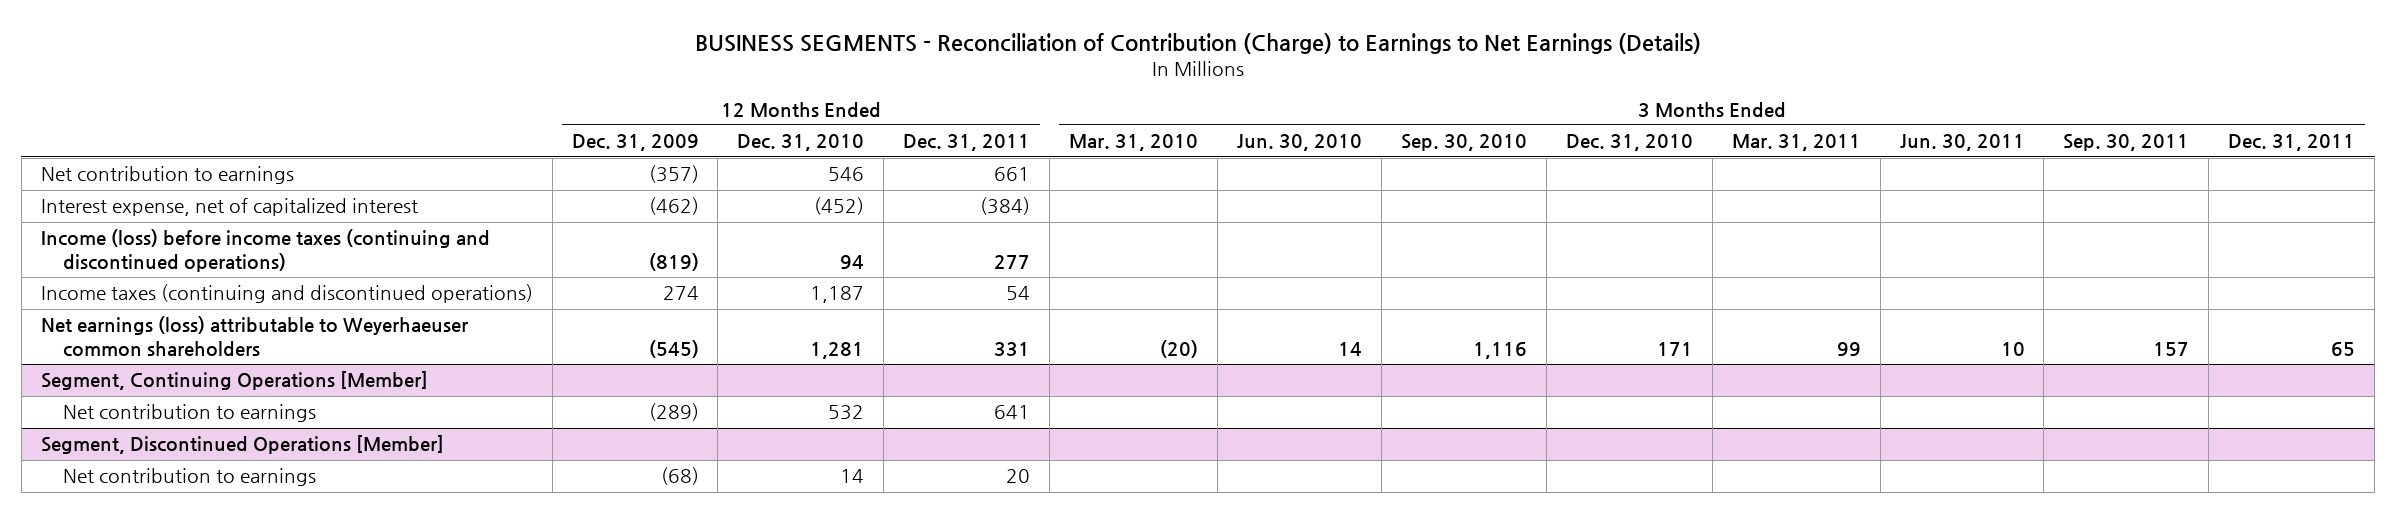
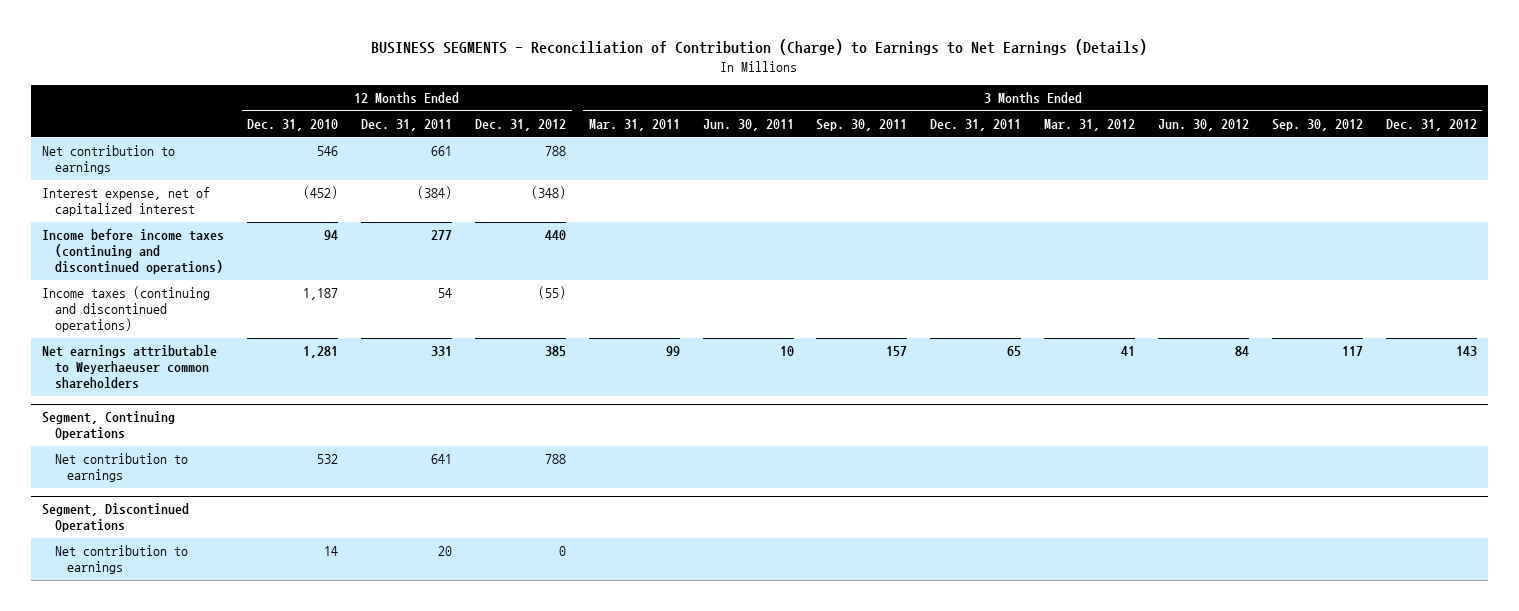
- | 12 Months Ended Dec. 31, 2009 | 12 Months Ended Dec. 31, 2010 | 12 Months Ended Dec. 31, 2011 | 3 Months Ended Mar. 31, 2010 | 3 Months Ended Jun. 30, 2010 | 3 Months Ended Sep. 30, 2010 | 3 Months Ended Dec. 31, 2010 | 3 Months Ended Mar. 31, 2011 | 3 Months Ended Jun. 30, 2011 | 3 Months Ended Sep. 30, 2011 | 3 Months Ended Dec. 31, 2011
+ | 12 Months Ended Dec. 31, 2010 | 12 Months Ended Dec. 31, 2011 | 12 Months Ended Dec. 31, 2012 | 3 Months Ended Mar. 31, 2011 | 3 Months Ended Jun. 30, 2011 | 3 Months Ended Sep. 30, 2011 | 3 Months Ended Dec. 31, 2011 | 3 Months Ended Mar. 31, 2012 | 3 Months Ended Jun. 30, 2012 | 3 Months Ended Sep. 30, 2012 | 3 Months Ended Dec. 31, 2012
- Income (loss) before income taxes (continuing and discontinued operations) | (819) | 94 | 277 | | | | | | | |
+ Income before income taxes (continuing and discontinued operations) | 94 | 277 | 440 | | | | | | | |
- Net earnings (loss) attributable to Weyerhaeuser common shareholders | (545) | 1,281 | 331 | (20) | 14 | 1,116 | 171 | 99 | 10 | 157 | 65
- Segment, Continuing Operations [Member]
+ Net earnings attributable to Weyerhaeuser common shareholders | 1,281 | 331 | 385 | 99 | 10 | 157 | 65 | 41 | 84 | 117 | 143
+ Segment, Continuing Operations
- Segment, Discontinued Operations [Member]
+ Segment, Discontinued Operations

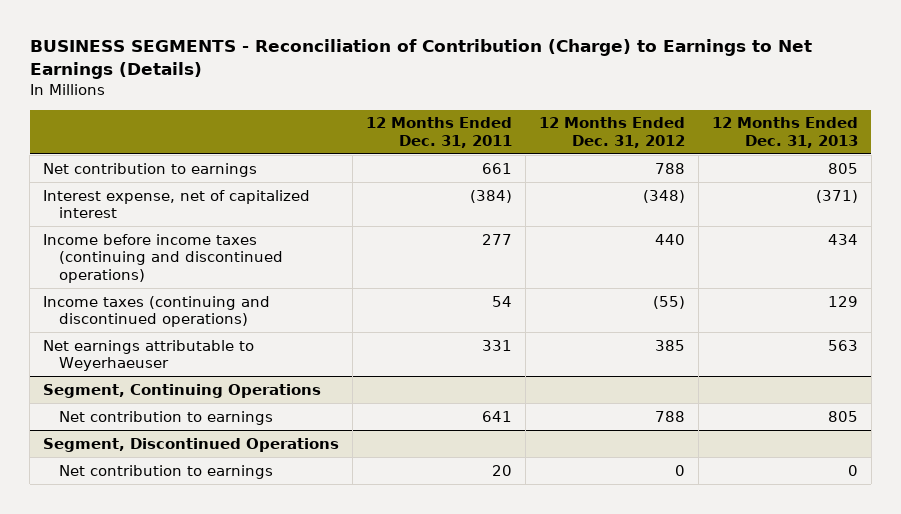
- | 12 Months Ended Dec. 31, 2010 | 12 Months Ended Dec. 31, 2011 | 12 Months Ended Dec. 31, 2012 | 3 Months Ended Mar. 31, 2011 | 3 Months Ended Jun. 30, 2011 | 3 Months Ended Sep. 30, 2011 | 3 Months Ended Dec. 31, 2011 | 3 Months Ended Mar. 31, 2012 | 3 Months Ended Jun. 30, 2012 | 3 Months Ended Sep. 30, 2012 | 3 Months Ended Dec. 31, 2012
+ | 12 Months Ended Dec. 31, 2011 | 12 Months Ended Dec. 31, 2012 | 12 Months Ended Dec. 31, 2013
- Net earnings attributable to Weyerhaeuser common shareholders | 1,281 | 331 | 385 | 99 | 10 | 157 | 65 | 41 | 84 | 117 | 143
+ Net earnings attributable to Weyerhaeuser | 331 | 385 | 563

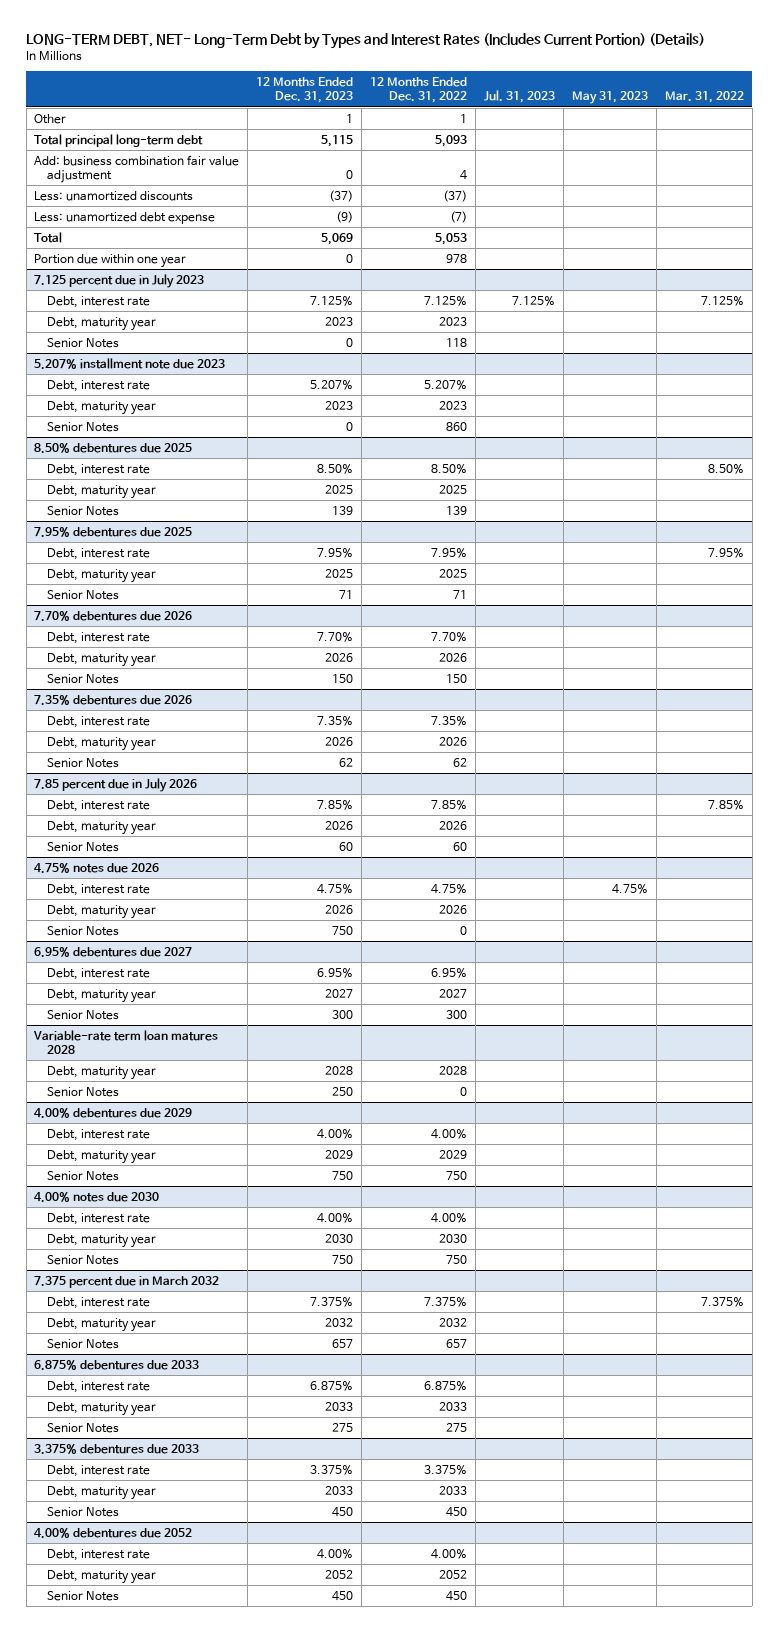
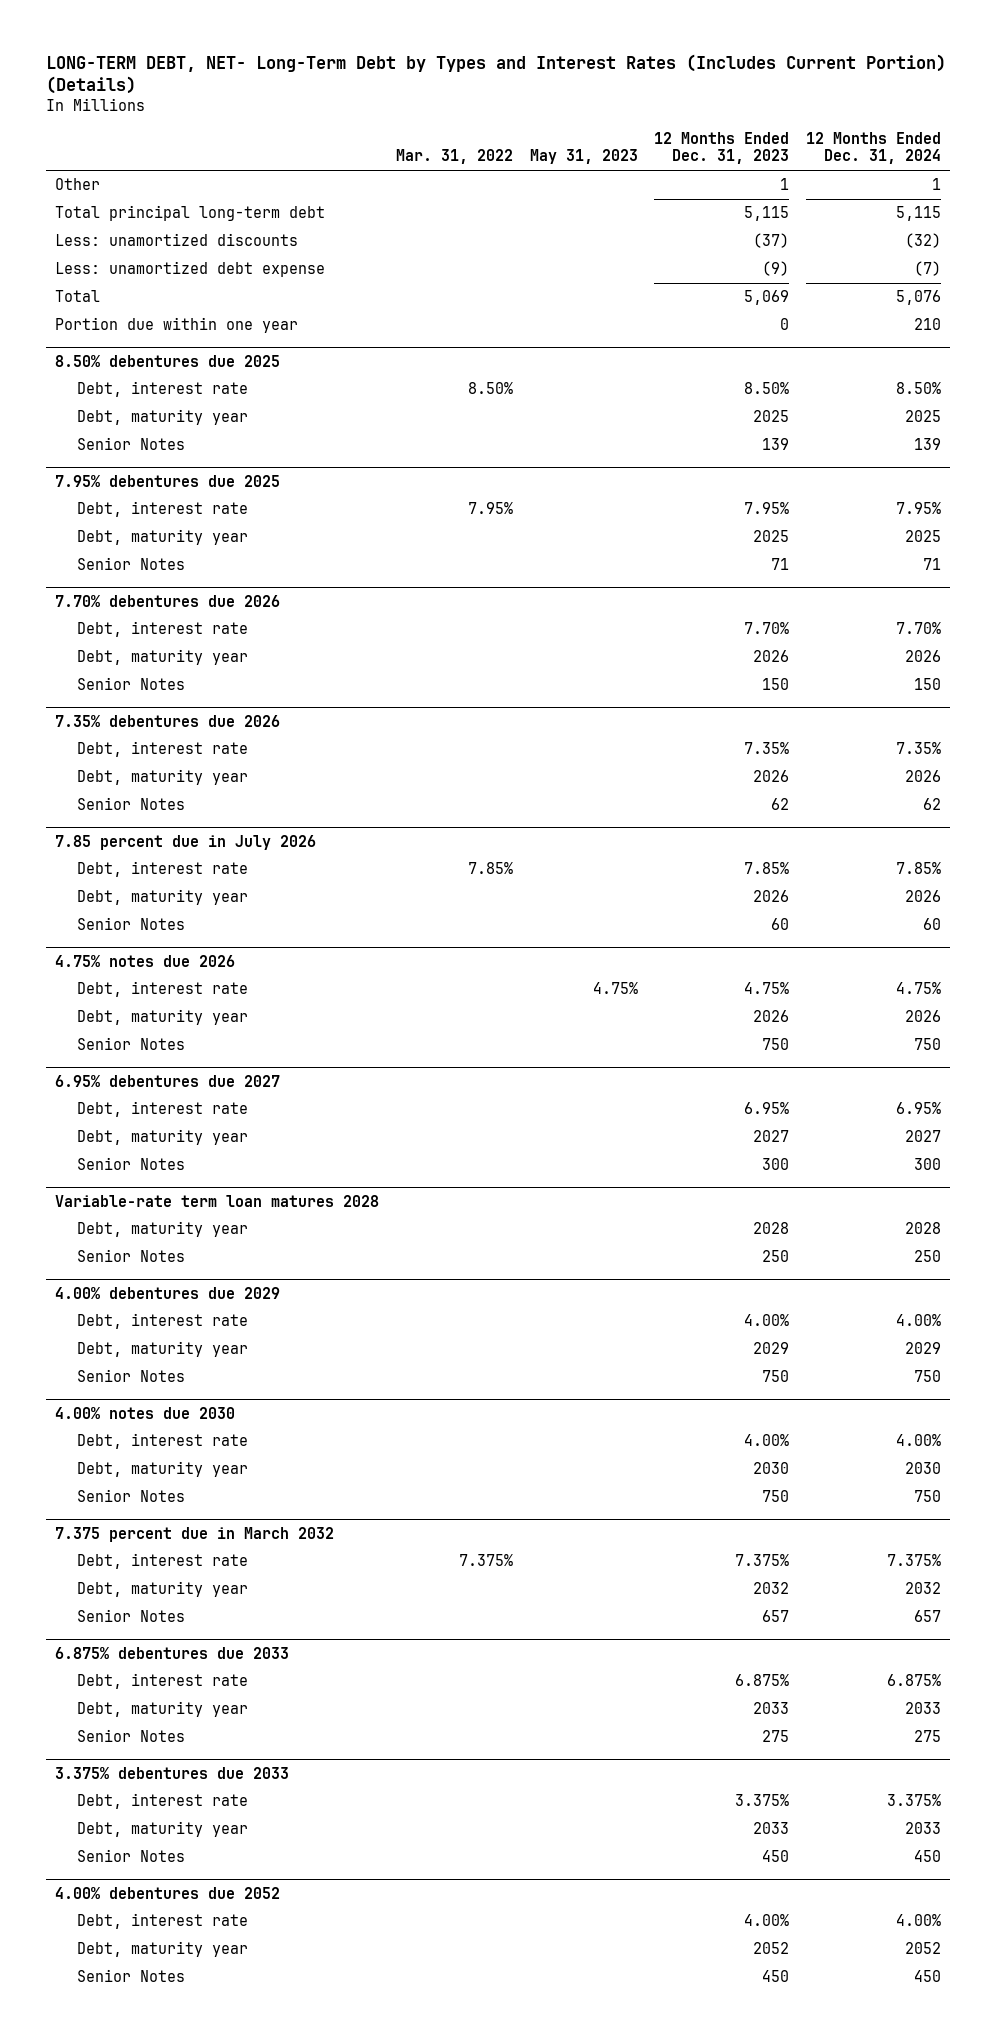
- | 12 Months Ended Dec. 31, 2023 | 12 Months Ended Dec. 31, 2022 | Jul. 31, 2023 | May 31, 2023 | Mar. 31, 2022
+ | Mar. 31, 2022 | May 31, 2023 | 12 Months Ended Dec. 31, 2023 | 12 Months Ended Dec. 31, 2024
- Add: business combination fair value adjustment | 0 | 4 | | |
- 7.125 percent due in July 2023
- Debt, interest rate | 7.125% | 7.125% | 7.125% | | 7.125%
- Debt, maturity year | 2023 | 2023 | | |
- Senior Notes | 0 | 118 | | |
- 5.207% installment note due 2023
- Debt, interest rate | 5.207% | 5.207% | | |
- Debt, maturity year | 2023 | 2023 | | |
- Senior Notes | 0 | 860 | | |

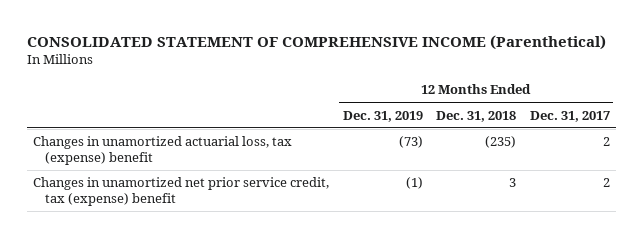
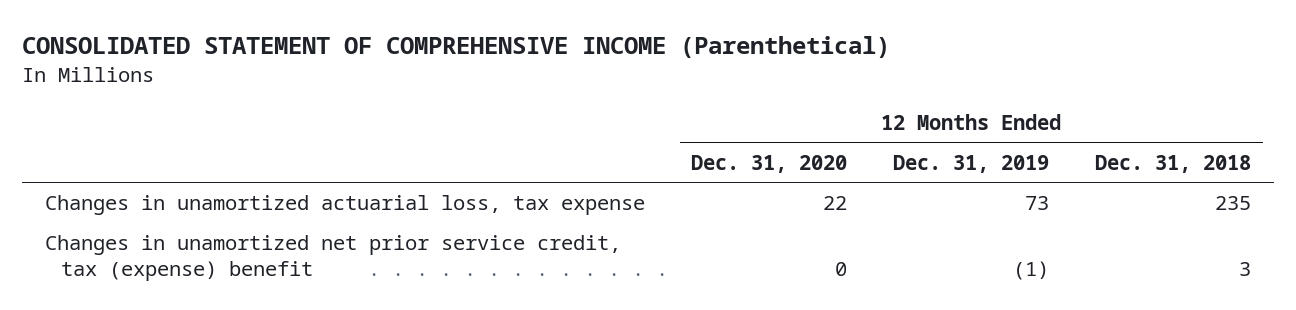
- | 12 Months Ended Dec. 31, 2019 | 12 Months Ended Dec. 31, 2018 | 12 Months Ended Dec. 31, 2017
+ | 12 Months Ended Dec. 31, 2020 | 12 Months Ended Dec. 31, 2019 | 12 Months Ended Dec. 31, 2018
- Changes in unamortized actuarial loss, tax (expense) benefit | (73) | (235) | 2
+ Changes in unamortized actuarial loss, tax expense | 22 | 73 | 235

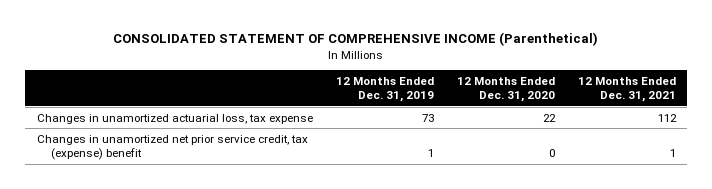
- | 12 Months Ended Dec. 31, 2020 | 12 Months Ended Dec. 31, 2019 | 12 Months Ended Dec. 31, 2018
+ | 12 Months Ended Dec. 31, 2019 | 12 Months Ended Dec. 31, 2020 | 12 Months Ended Dec. 31, 2021
- Changes in unamortized net prior service credit, tax (expense) benefit | 0 | (1) | 3
+ Changes in unamortized net prior service credit, tax (expense) benefit | 1 | 0 | 1

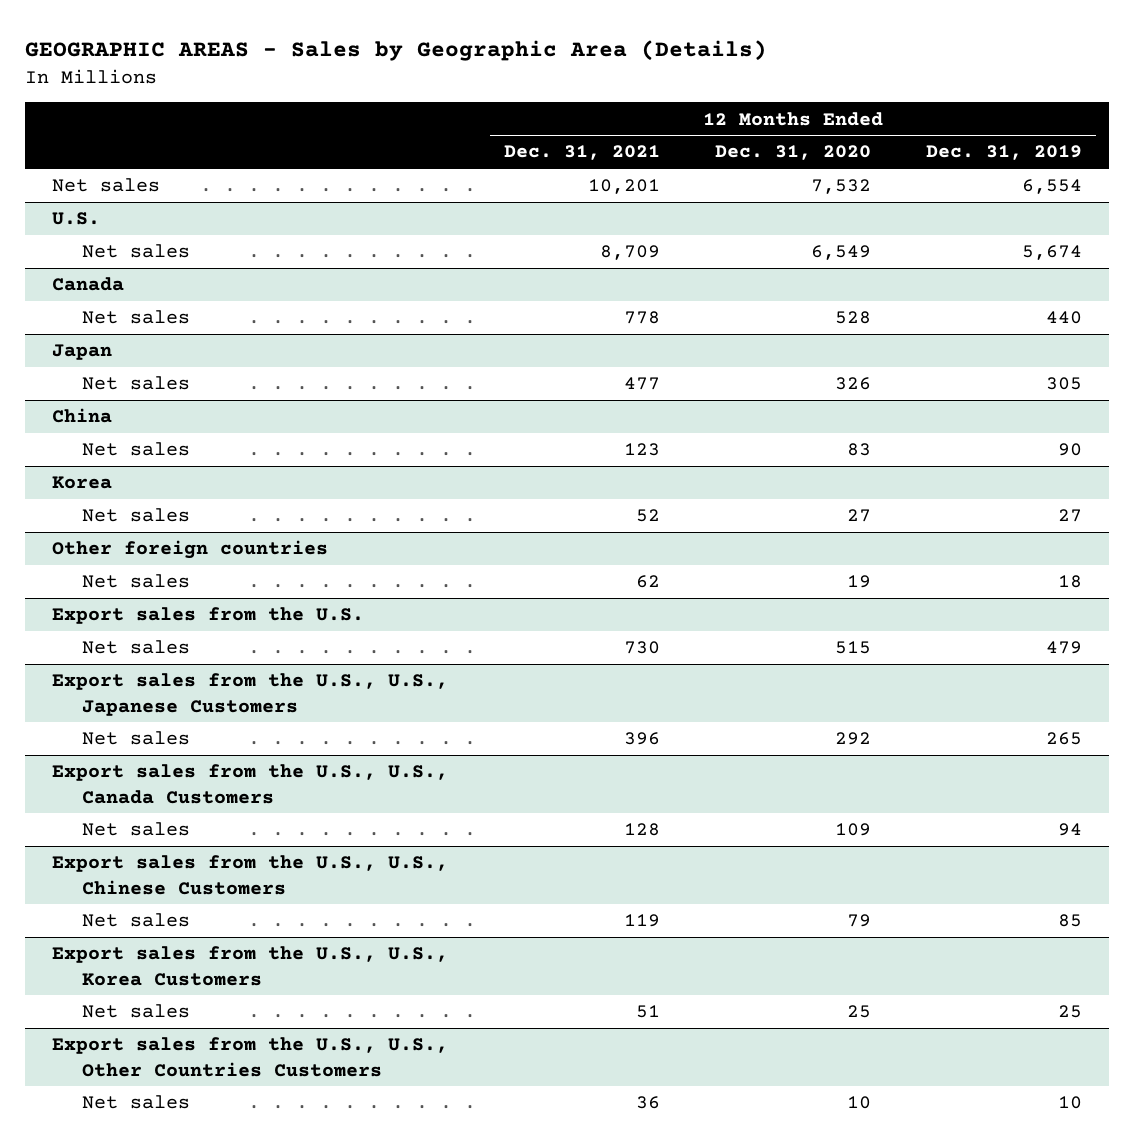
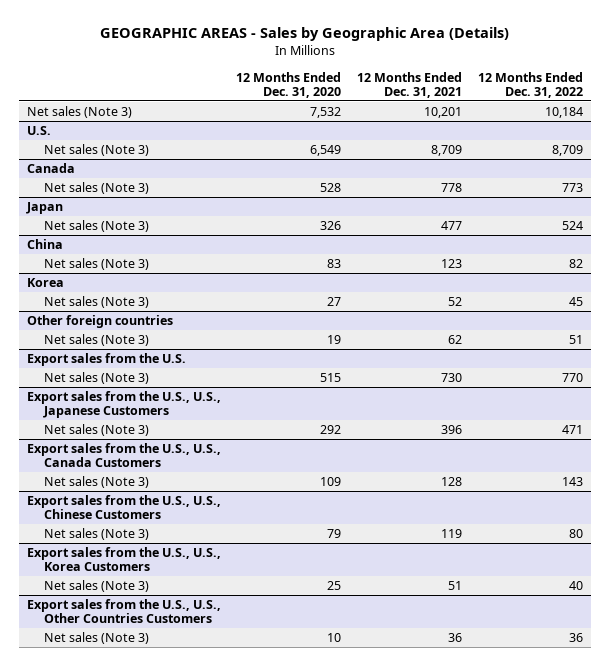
- | 12 Months Ended Dec. 31, 2021 | 12 Months Ended Dec. 31, 2020 | 12 Months Ended Dec. 31, 2019
+ | 12 Months Ended Dec. 31, 2020 | 12 Months Ended Dec. 31, 2021 | 12 Months Ended Dec. 31, 2022
- Net sales | 10,201 | 7,532 | 6,554
+ Net sales (Note 3) | 7,532 | 10,201 | 10,184
@ U.S.
- Net sales | 8,709 | 6,549 | 5,674
+ Net sales (Note 3) | 6,549 | 8,709 | 8,709
@ Canada
- Net sales | 778 | 528 | 440
+ Net sales (Note 3) | 528 | 778 | 773
@ Japan
- Net sales | 477 | 326 | 305
+ Net sales (Note 3) | 326 | 477 | 524
@ China
- Net sales | 123 | 83 | 90
+ Net sales (Note 3) | 83 | 123 | 82
@ Korea
- Net sales | 52 | 27 | 27
+ Net sales (Note 3) | 27 | 52 | 45
@ Other foreign countries
- Net sales | 62 | 19 | 18
+ Net sales (Note 3) | 19 | 62 | 51
@ Export sales from the U.S.
- Net sales | 730 | 515 | 479
+ Net sales (Note 3) | 515 | 730 | 770
@ Export sales from the U.S., U.S., Japanese Customers
- Net sales | 396 | 292 | 265
+ Net sales (Note 3) | 292 | 396 | 471
@ Export sales from the U.S., U.S., Canada Customers
- Net sales | 128 | 109 | 94
+ Net sales (Note 3) | 109 | 128 | 143
@ Export sales from the U.S., U.S., Chinese Customers
- Net sales | 119 | 79 | 85
+ Net sales (Note 3) | 79 | 119 | 80
@ Export sales from the U.S., U.S., Korea Customers
- Net sales | 51 | 25 | 25
+ Net sales (Note 3) | 25 | 51 | 40
@ Export sales from the U.S., U.S., Other Countries Customers
- Net sales | 36 | 10 | 10
+ Net sales (Note 3) | 10 | 36 | 36

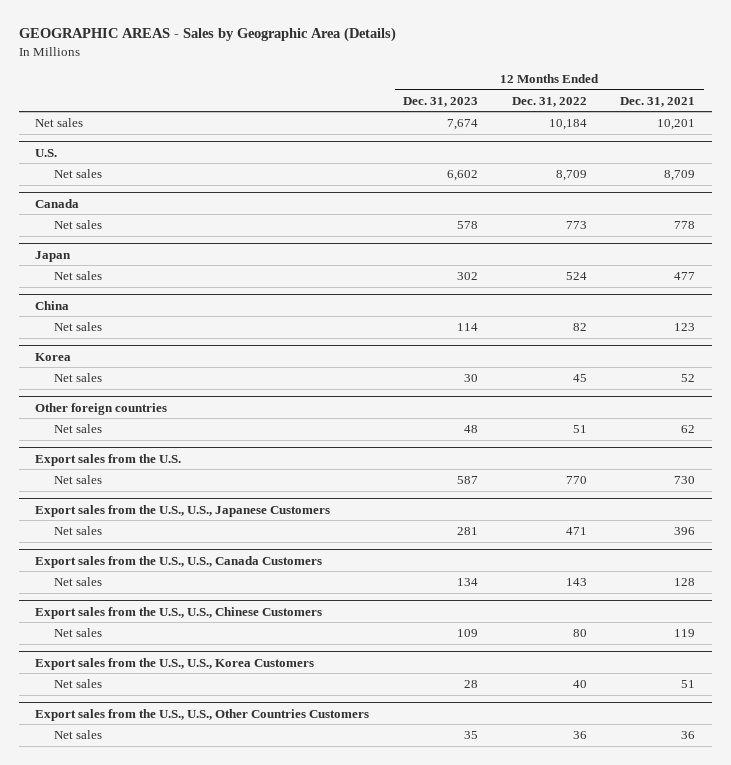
- | 12 Months Ended Dec. 31, 2020 | 12 Months Ended Dec. 31, 2021 | 12 Months Ended Dec. 31, 2022
+ | 12 Months Ended Dec. 31, 2023 | 12 Months Ended Dec. 31, 2022 | 12 Months Ended Dec. 31, 2021
- Net sales (Note 3) | 7,532 | 10,201 | 10,184
+ Net sales | 7,674 | 10,184 | 10,201
@ U.S.
- Net sales (Note 3) | 6,549 | 8,709 | 8,709
+ Net sales | 6,602 | 8,709 | 8,709
@ Canada
- Net sales (Note 3) | 528 | 778 | 773
+ Net sales | 578 | 773 | 778
@ Japan
- Net sales (Note 3) | 326 | 477 | 524
+ Net sales | 302 | 524 | 477
@ China
- Net sales (Note 3) | 83 | 123 | 82
+ Net sales | 114 | 82 | 123
@ Korea
- Net sales (Note 3) | 27 | 52 | 45
+ Net sales | 30 | 45 | 52
@ Other foreign countries
- Net sales (Note 3) | 19 | 62 | 51
+ Net sales | 48 | 51 | 62
@ Export sales from the U.S.
- Net sales (Note 3) | 515 | 730 | 770
+ Net sales | 587 | 770 | 730
@ Export sales from the U.S., U.S., Japanese Customers
- Net sales (Note 3) | 292 | 396 | 471
+ Net sales | 281 | 471 | 396
@ Export sales from the U.S., U.S., Canada Customers
- Net sales (Note 3) | 109 | 128 | 143
+ Net sales | 134 | 143 | 128
@ Export sales from the U.S., U.S., Chinese Customers
- Net sales (Note 3) | 79 | 119 | 80
+ Net sales | 109 | 80 | 119
@ Export sales from the U.S., U.S., Korea Customers
- Net sales (Note 3) | 25 | 51 | 40
+ Net sales | 28 | 40 | 51
@ Export sales from the U.S., U.S., Other Countries Customers
- Net sales (Note 3) | 10 | 36 | 36
+ Net sales | 35 | 36 | 36

